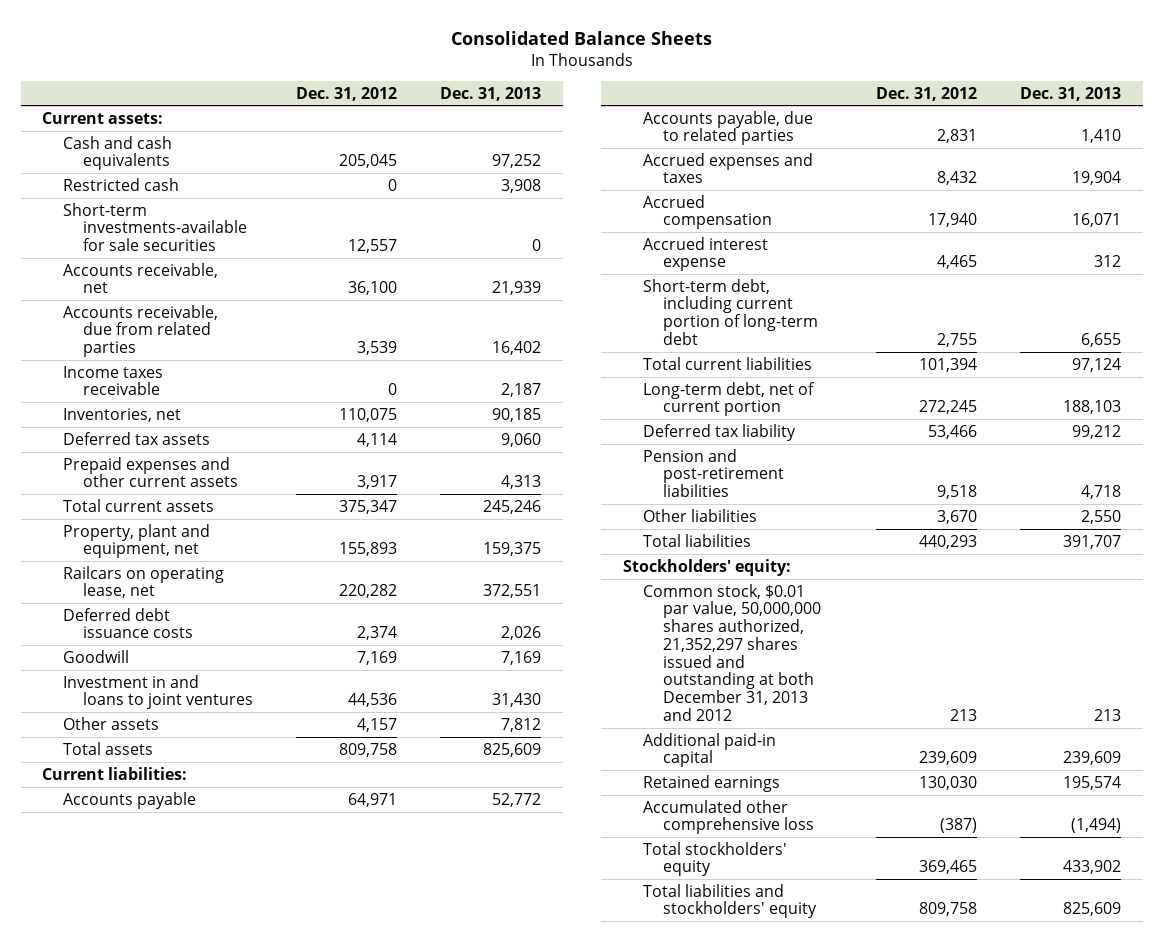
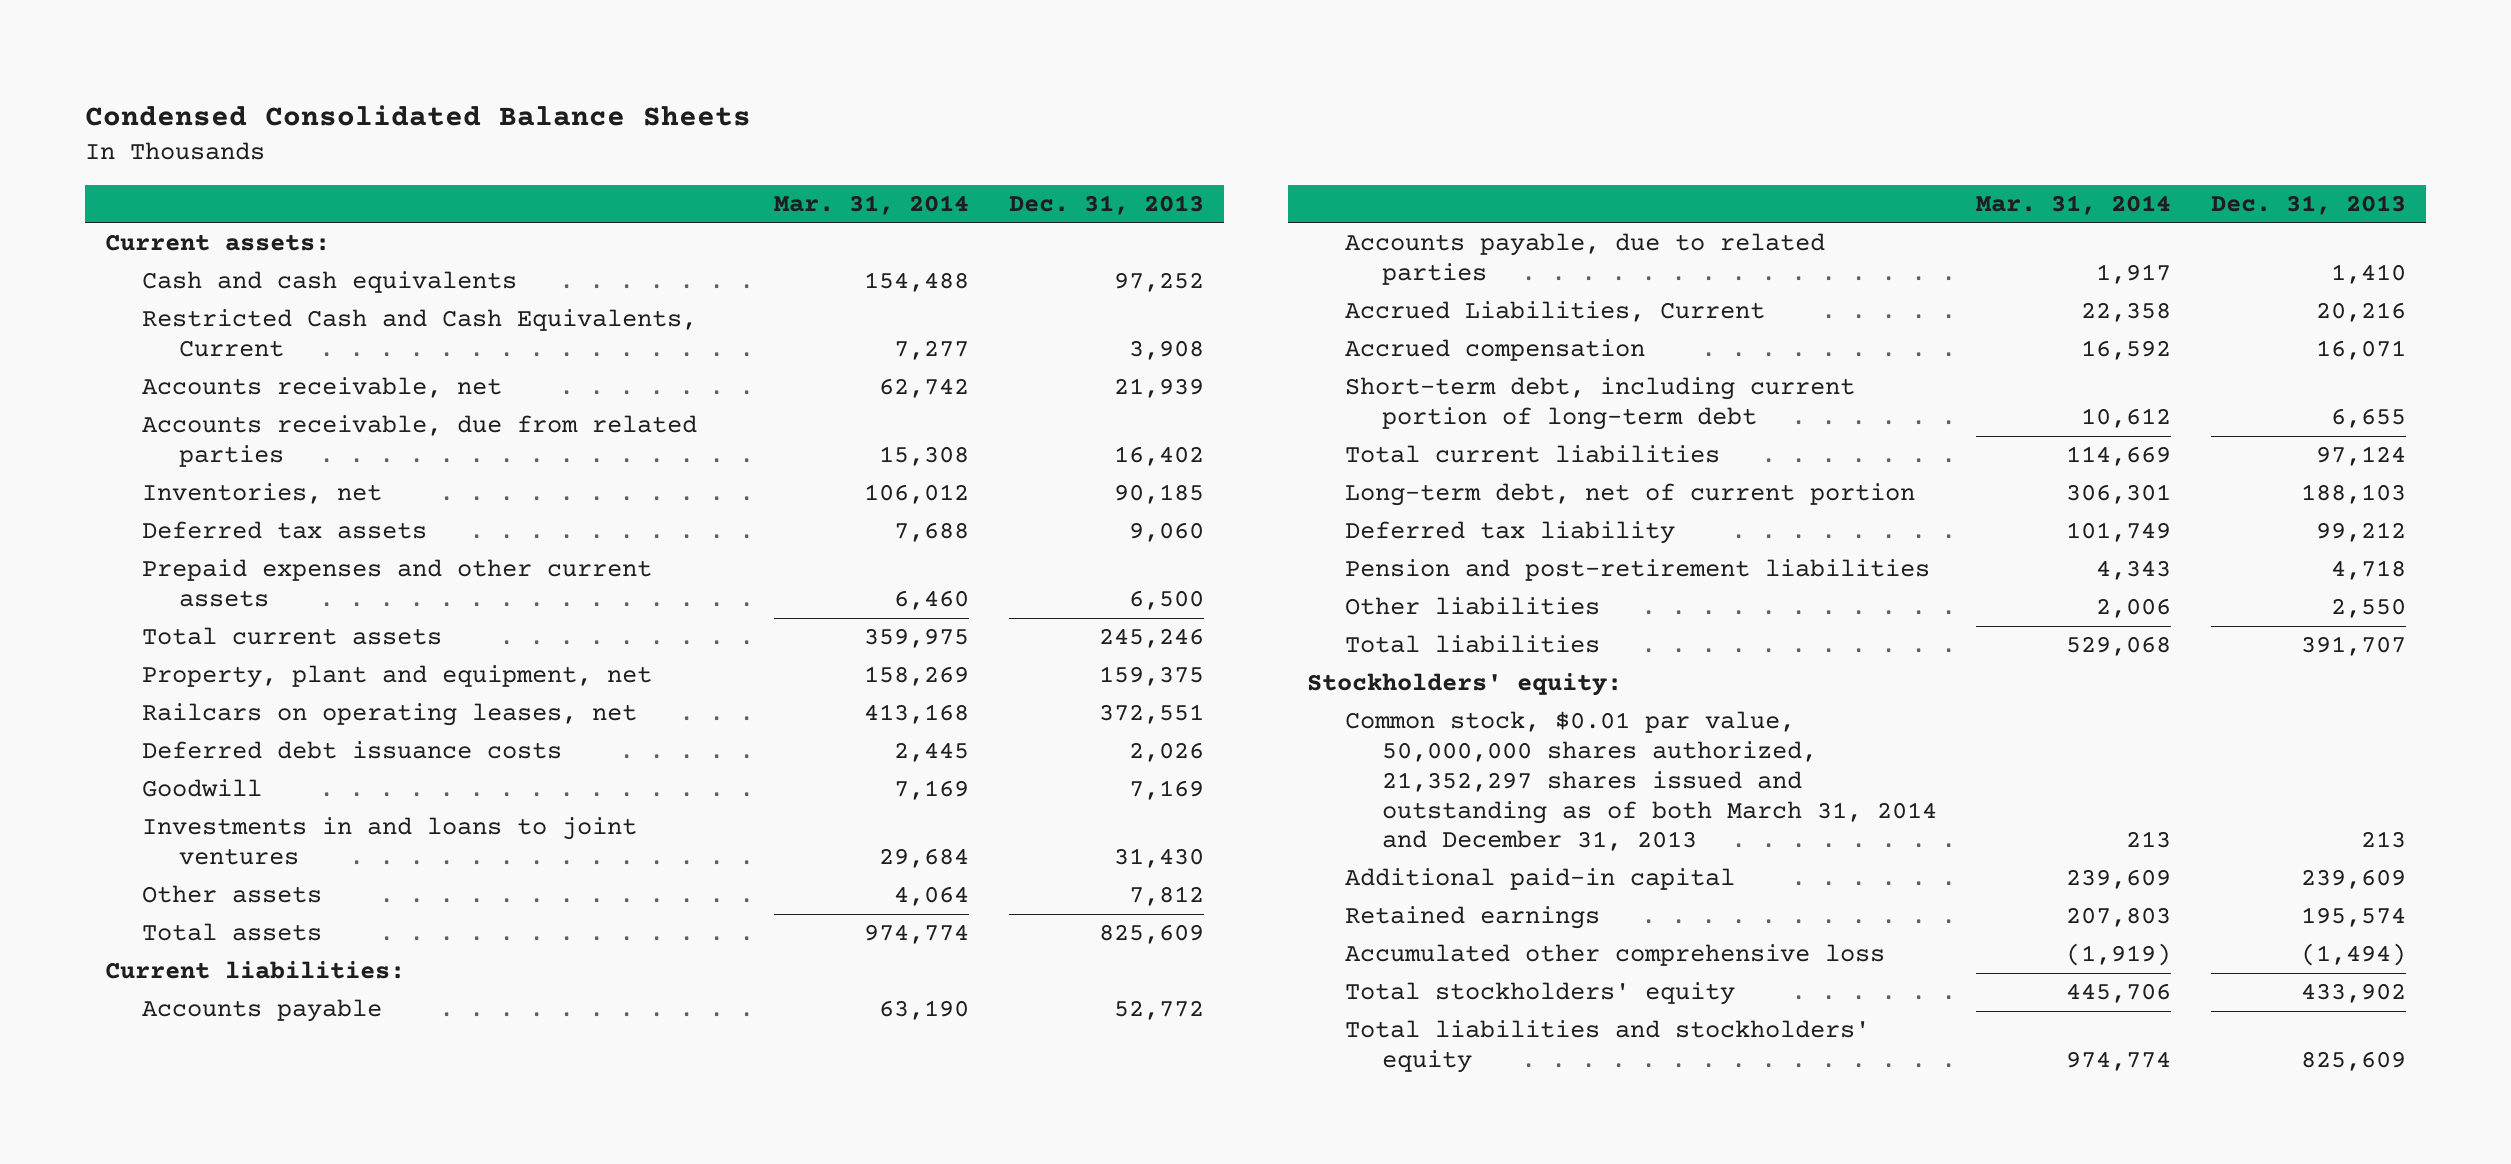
- Consolidated Balance Sheets
+ Condensed Consolidated Balance Sheets
- | Dec. 31, 2012 | Dec. 31, 2013
+ | Mar. 31, 2014 | Dec. 31, 2013
- Restricted cash | 0 | 3,908
- Short-term investments-available for sale securities | 12,557 | 0
+ Restricted Cash and Cash Equivalents, Current | 7,277 | 3,908
- Income taxes receivable | 0 | 2,187
- Prepaid expenses and other current assets | 3,917 | 4,313
+ Prepaid expenses and other current assets | 6,460 | 6,500
- Railcars on operating lease, net | 220,282 | 372,551
+ Railcars on operating leases, net | 413,168 | 372,551
- Investment in and loans to joint ventures | 44,536 | 31,430
+ Investments in and loans to joint ventures | 29,684 | 31,430
- Accrued expenses and taxes | 8,432 | 19,904
+ Accrued Liabilities, Current | 22,358 | 20,216
- Accrued interest expense | 4,465 | 312
- Common stock, $0.01 par value, 50,000,000 shares authorized, 21,352,297 shares issued and outstanding at both December 31, 2013 and 2012 | 213 | 213
+ Common stock, $0.01 par value, 50,000,000 shares authorized, 21,352,297 shares issued and outstanding as of both March 31, 2014 and December 31, 2013 | 213 | 213

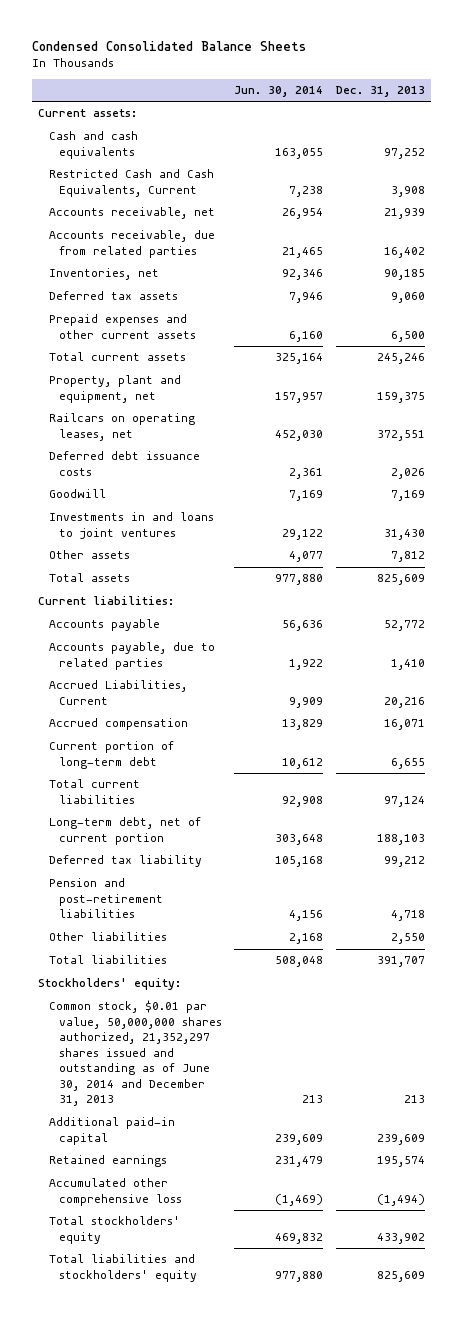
- | Mar. 31, 2014 | Dec. 31, 2013
+ | Jun. 30, 2014 | Dec. 31, 2013
- Short-term debt, including current portion of long-term debt | 10,612 | 6,655
+ Current portion of long-term debt | 10,612 | 6,655
- Common stock, $0.01 par value, 50,000,000 shares authorized, 21,352,297 shares issued and outstanding as of both March 31, 2014 and December 31, 2013 | 213 | 213
+ Common stock, $0.01 par value, 50,000,000 shares authorized, 21,352,297 shares issued and outstanding as of June 30, 2014 and December 31, 2013 | 213 | 213

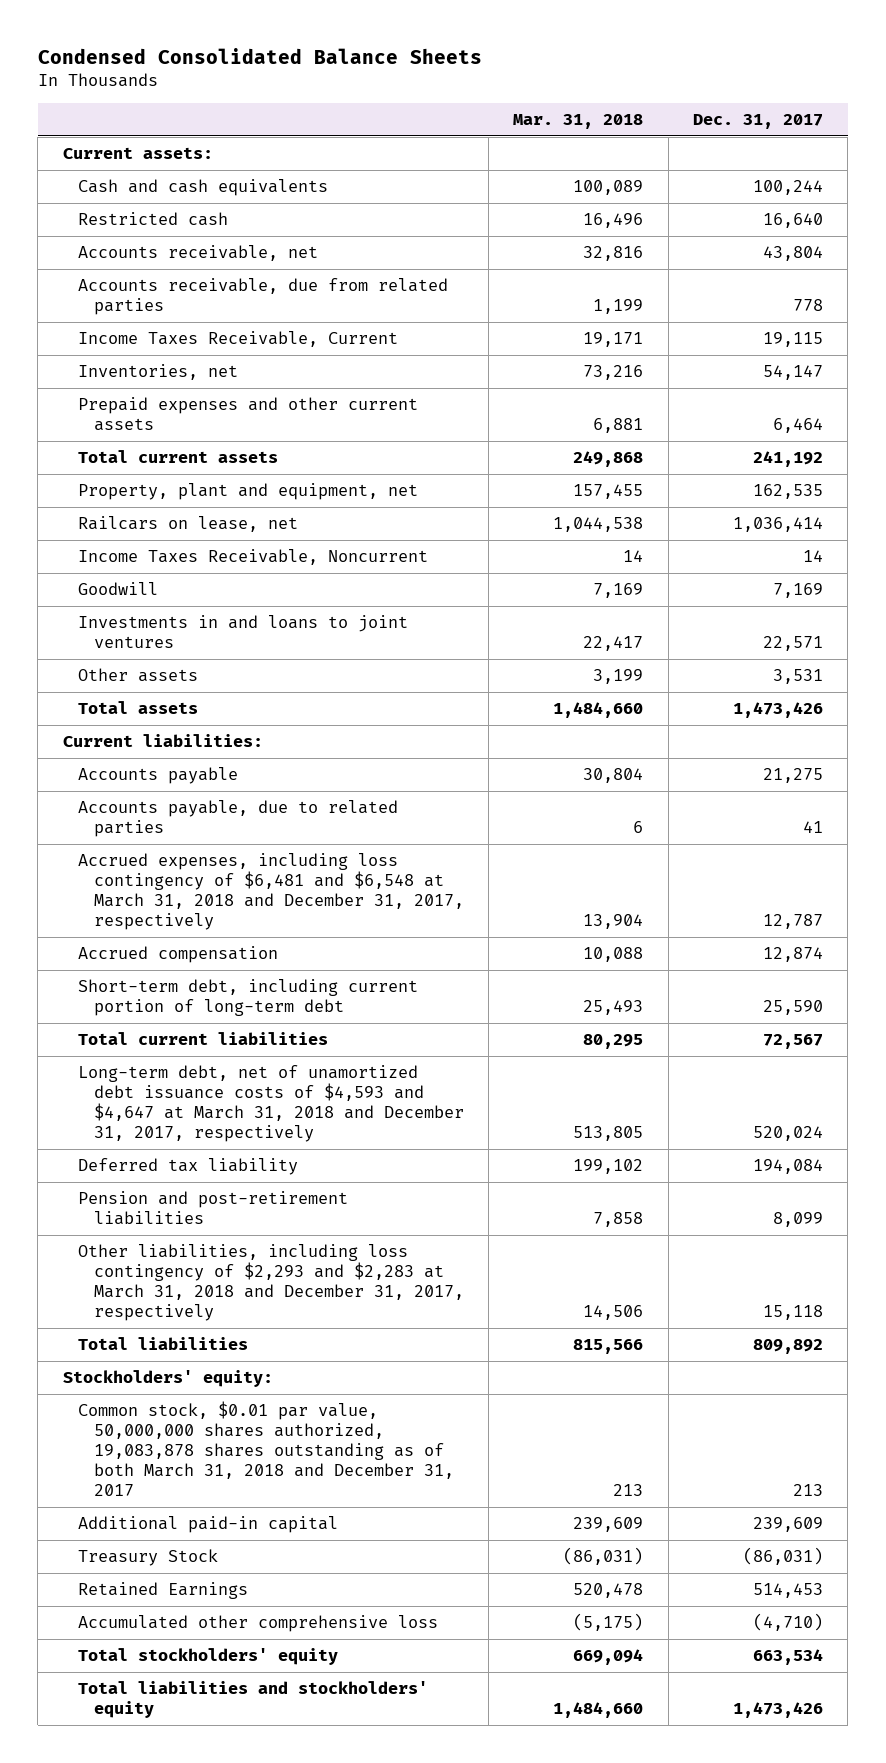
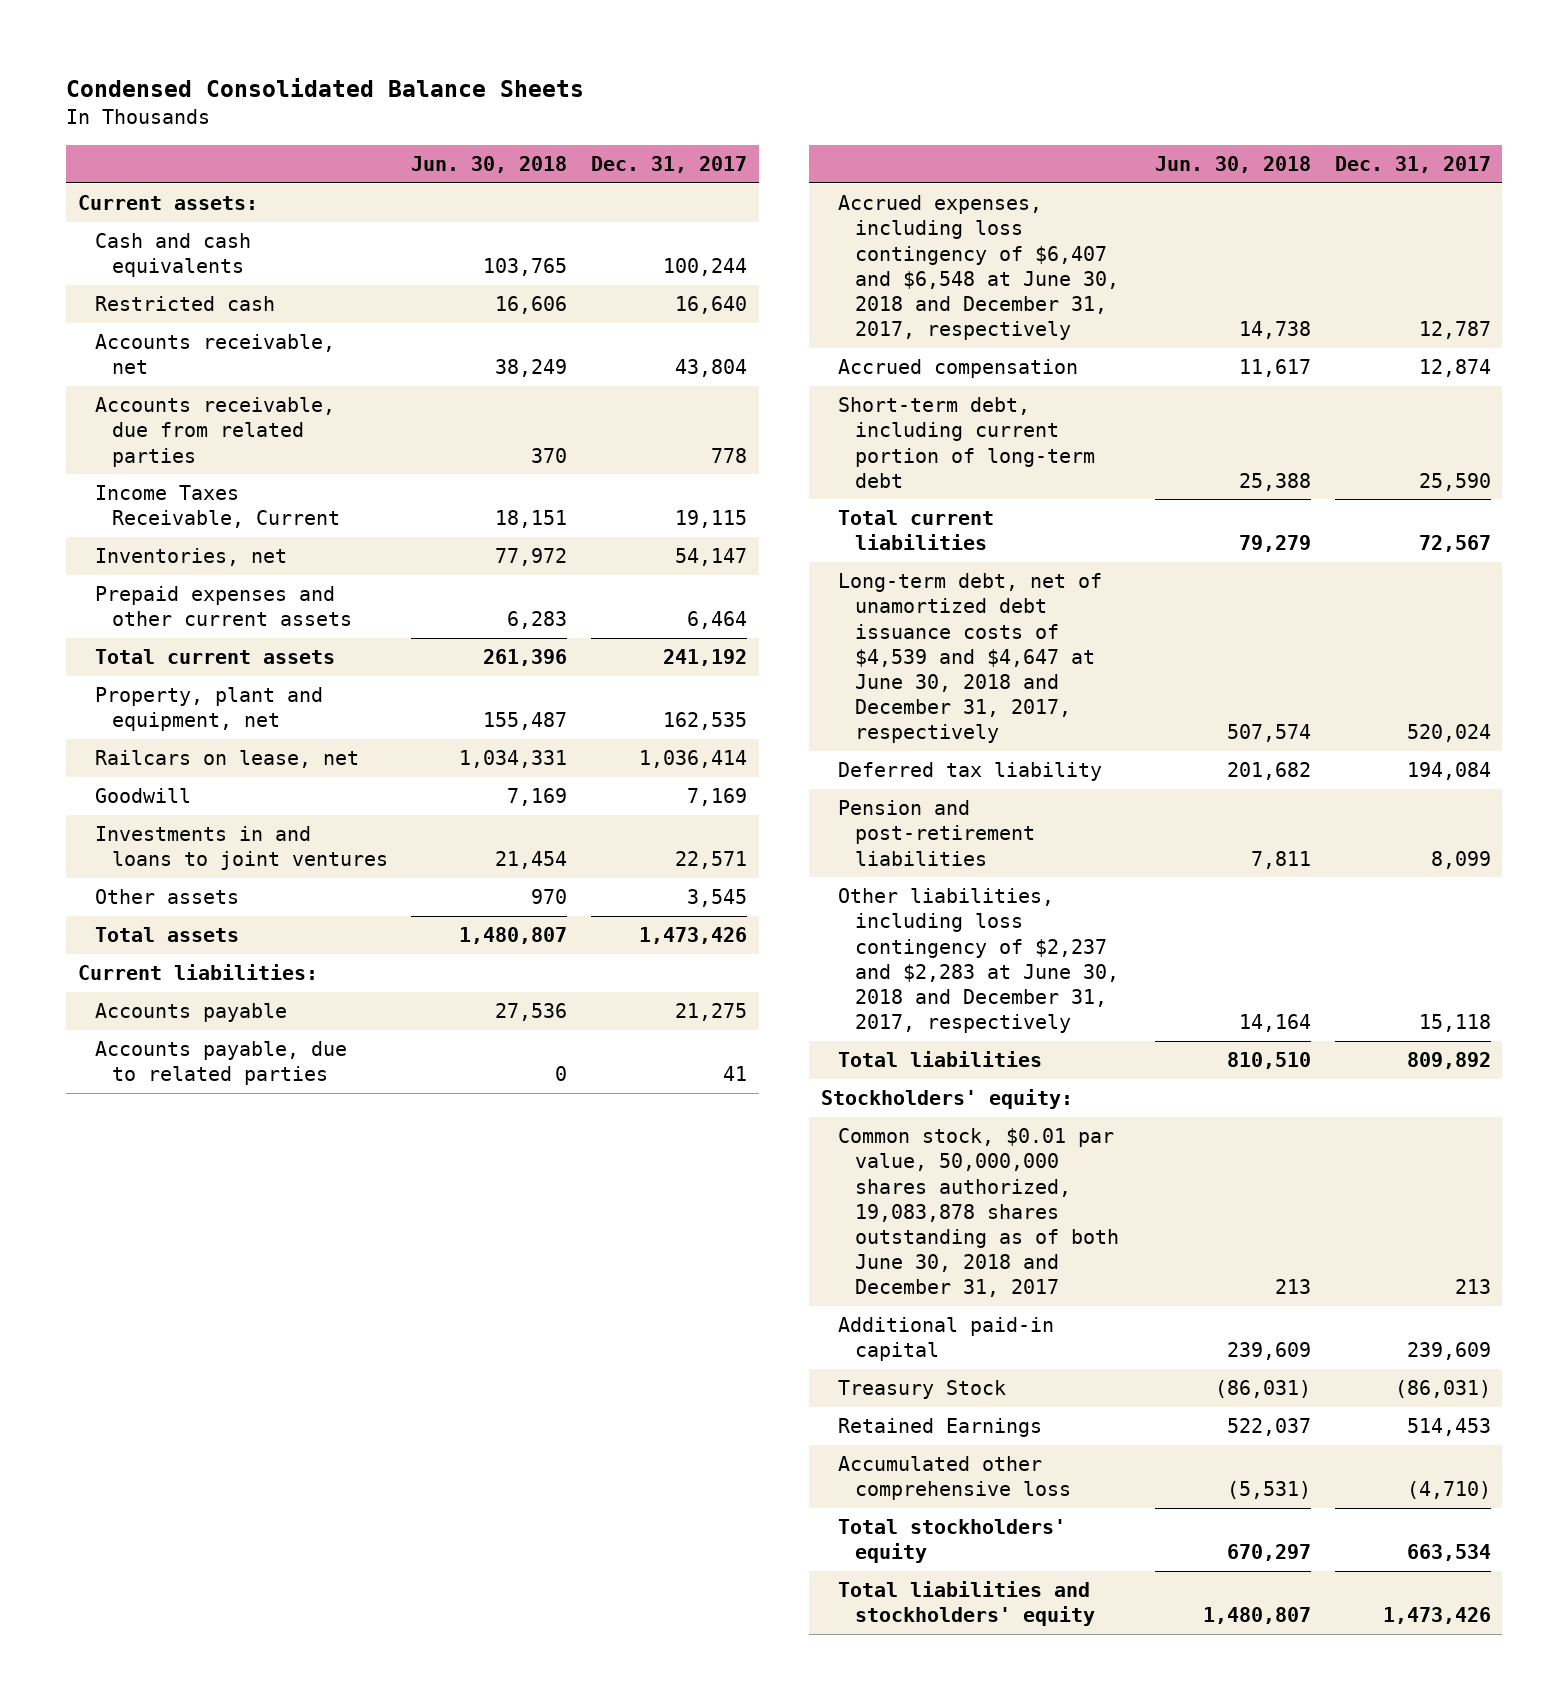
- | Mar. 31, 2018 | Dec. 31, 2017
+ | Jun. 30, 2018 | Dec. 31, 2017
- Income Taxes Receivable, Noncurrent | 14 | 14
- Other assets | 3,199 | 3,531
+ Other assets | 970 | 3,545
- Accrued expenses, including loss contingency of $6,481 and $6,548 at March 31, 2018 and December 31, 2017, respectively | 13,904 | 12,787
+ Accrued expenses, including loss contingency of $6,407 and $6,548 at June 30, 2018 and December 31, 2017, respectively | 14,738 | 12,787
- Long-term debt, net of unamortized debt issuance costs of $4,593 and $4,647 at March 31, 2018 and December 31, 2017, respectively | 513,805 | 520,024
+ Long-term debt, net of unamortized debt issuance costs of $4,539 and $4,647 at June 30, 2018 and December 31, 2017, respectively | 507,574 | 520,024
- Other liabilities, including loss contingency of $2,293 and $2,283 at March 31, 2018 and December 31, 2017, respectively | 14,506 | 15,118
+ Other liabilities, including loss contingency of $2,237 and $2,283 at June 30, 2018 and December 31, 2017, respectively | 14,164 | 15,118
- Common stock, $0.01 par value, 50,000,000 shares authorized, 19,083,878 shares outstanding as of both March 31, 2018 and December 31, 2017 | 213 | 213
+ Common stock, $0.01 par value, 50,000,000 shares authorized, 19,083,878 shares outstanding as of both June 30, 2018 and December 31, 2017 | 213 | 213

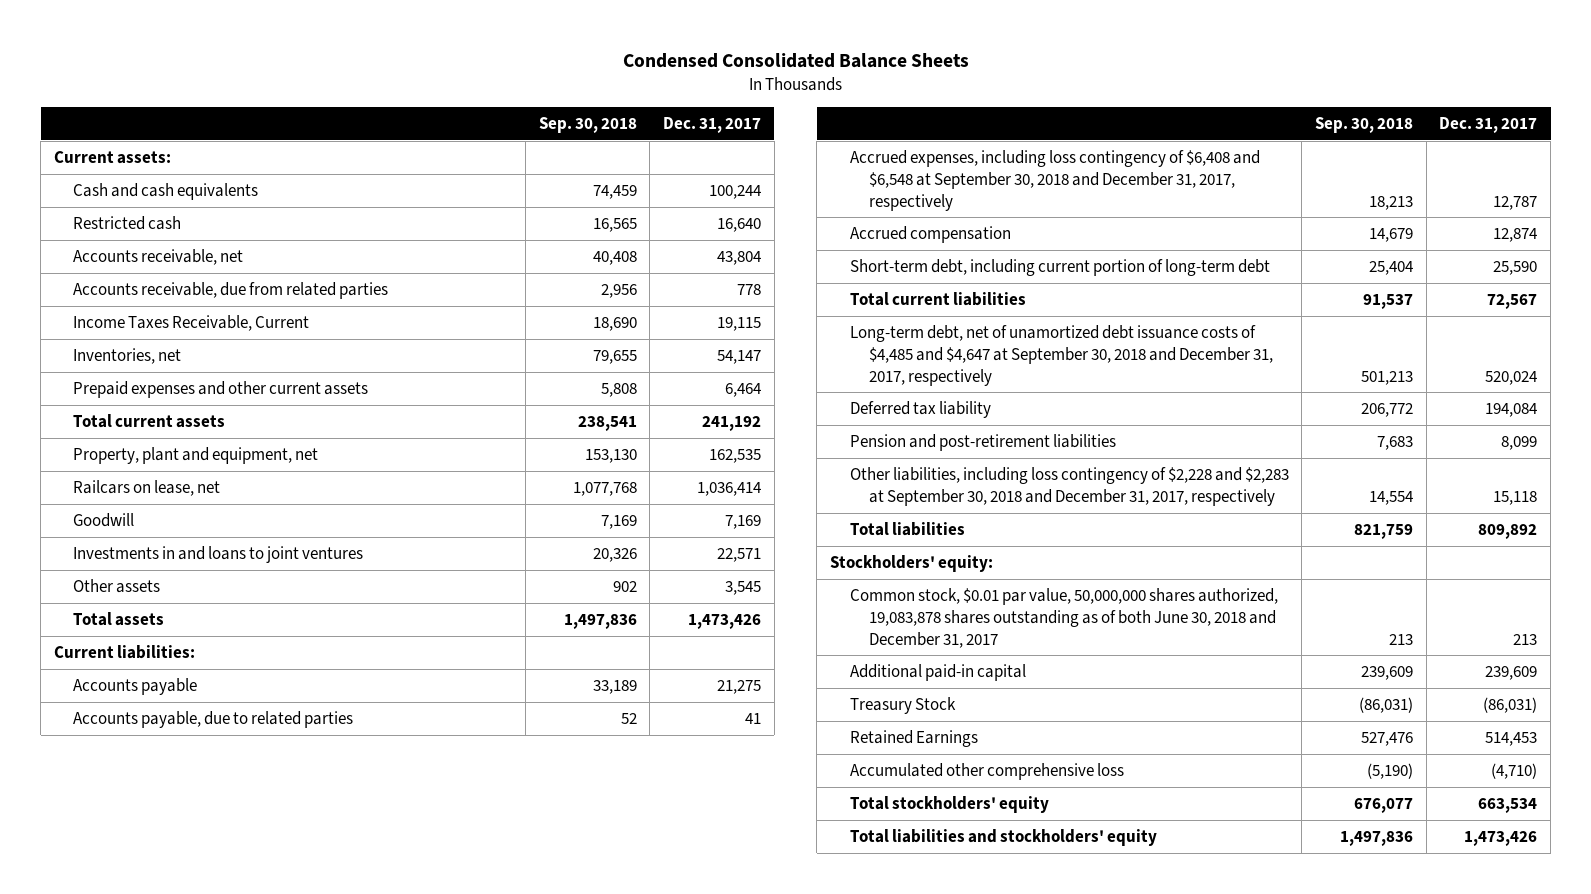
- | Jun. 30, 2018 | Dec. 31, 2017
+ | Sep. 30, 2018 | Dec. 31, 2017
- Accrued expenses, including loss contingency of $6,407 and $6,548 at June 30, 2018 and December 31, 2017, respectively | 14,738 | 12,787
+ Accrued expenses, including loss contingency of $6,408 and $6,548 at September 30, 2018 and December 31, 2017, respectively | 18,213 | 12,787
- Long-term debt, net of unamortized debt issuance costs of $4,539 and $4,647 at June 30, 2018 and December 31, 2017, respectively | 507,574 | 520,024
+ Long-term debt, net of unamortized debt issuance costs of $4,485 and $4,647 at September 30, 2018 and December 31, 2017, respectively | 501,213 | 520,024
- Other liabilities, including loss contingency of $2,237 and $2,283 at June 30, 2018 and December 31, 2017, respectively | 14,164 | 15,118
+ Other liabilities, including loss contingency of $2,228 and $2,283 at September 30, 2018 and December 31, 2017, respectively | 14,554 | 15,118

